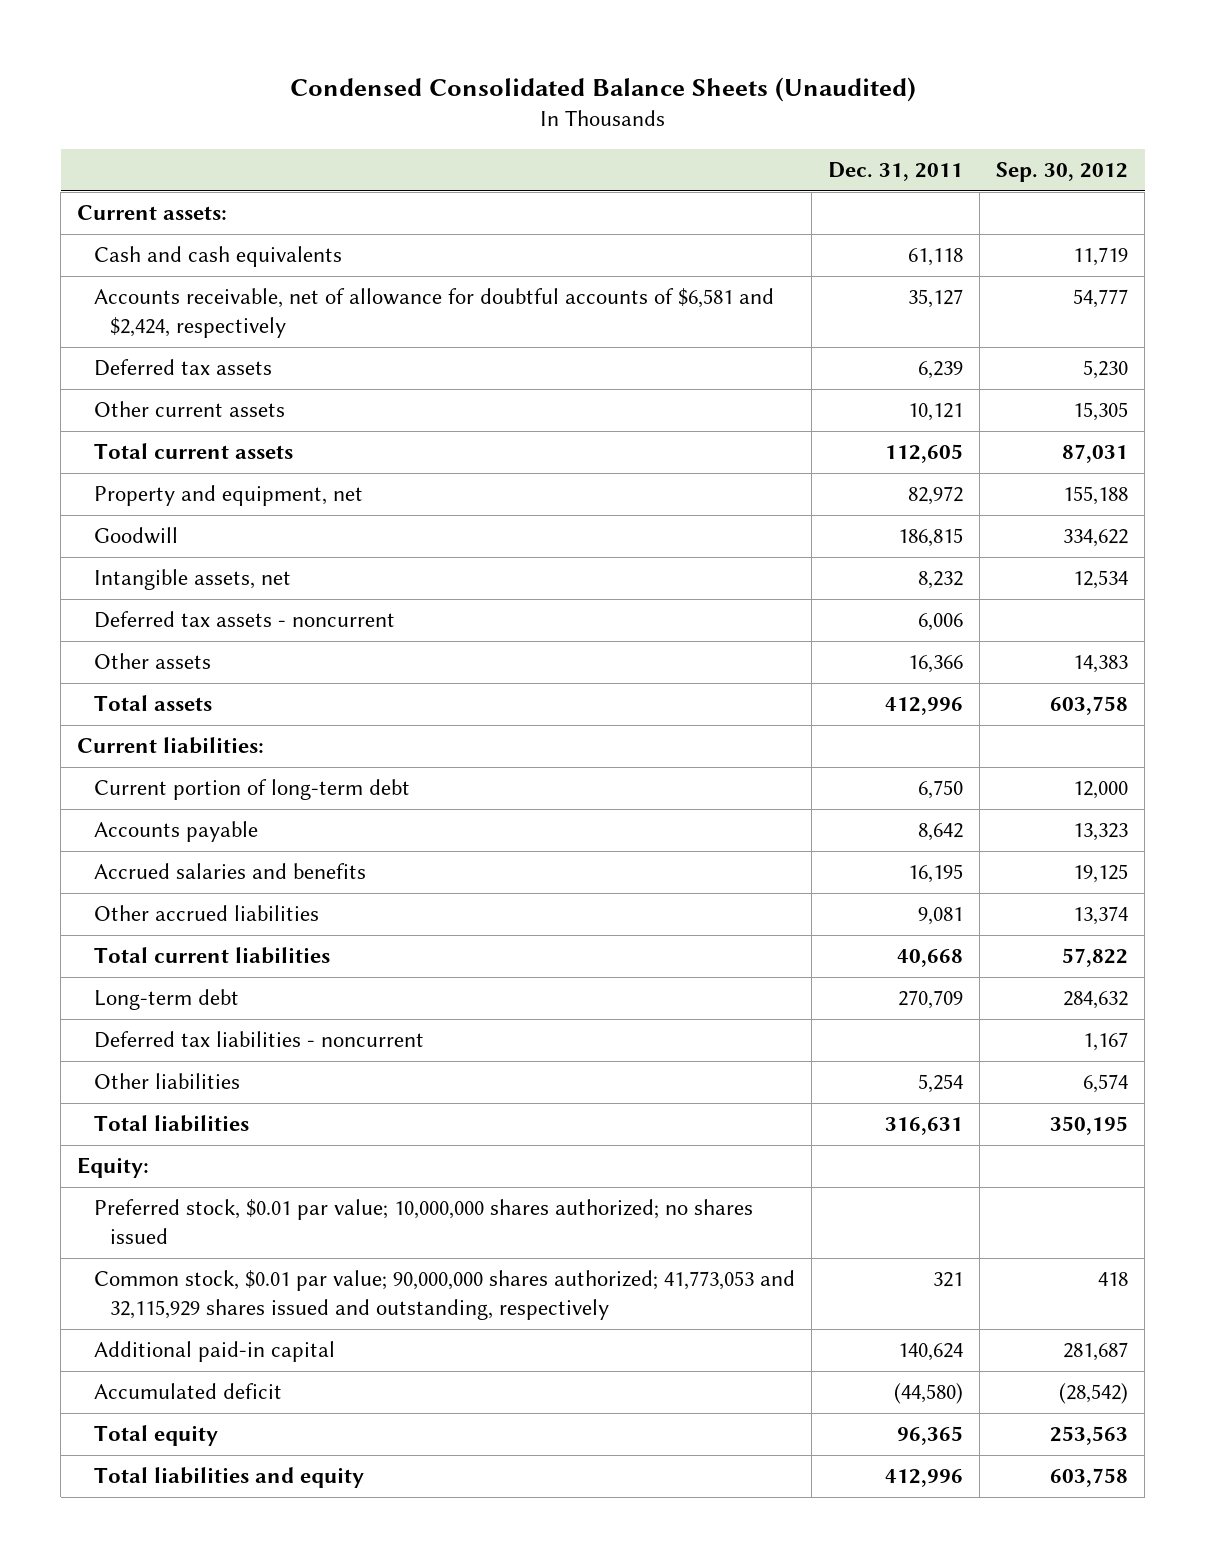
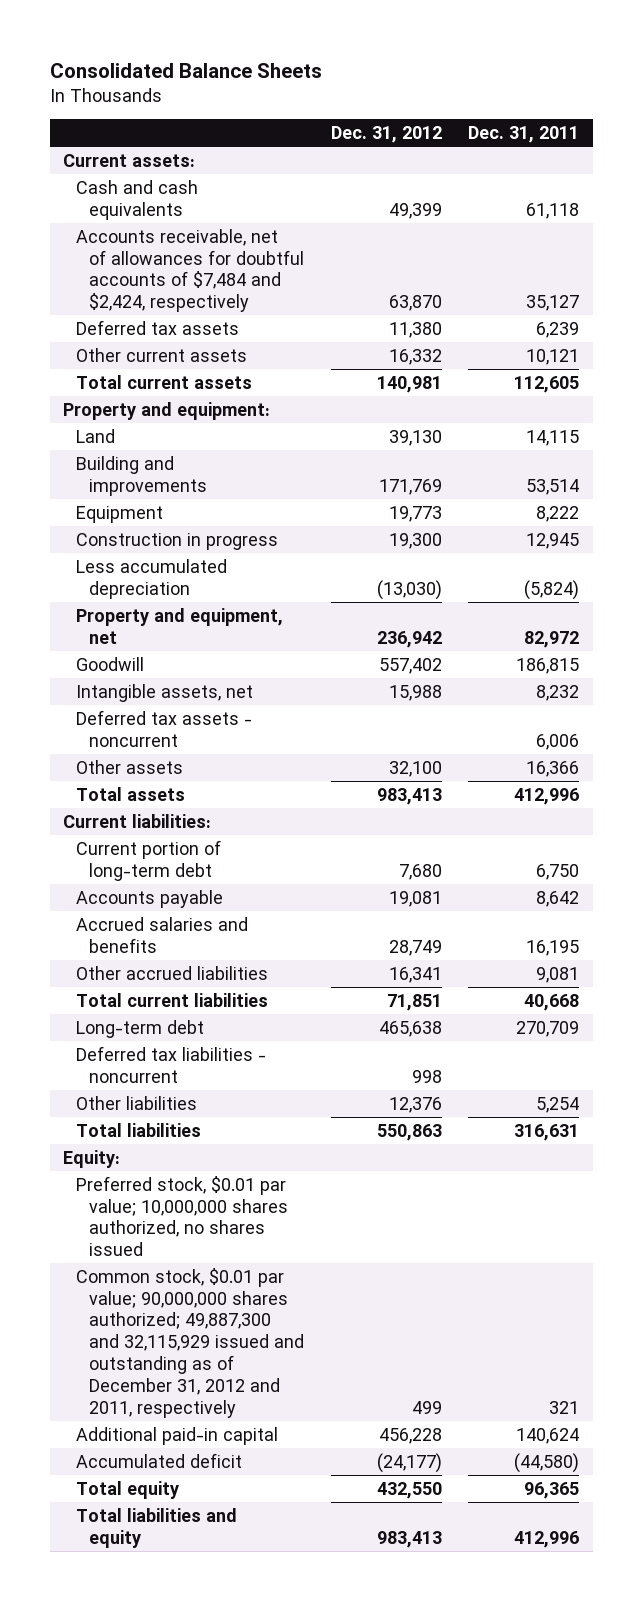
- Condensed Consolidated Balance Sheets (Unaudited)
+ Consolidated Balance Sheets
- | Dec. 31, 2011 | Sep. 30, 2012
+ | Dec. 31, 2012 | Dec. 31, 2011
- Accounts receivable, net of allowance for doubtful accounts of $6,581 and $2,424, respectively | 35,127 | 54,777
+ Accounts receivable, net of allowances for doubtful accounts of $7,484 and $2,424, respectively | 63,870 | 35,127
+ Property and equipment:
+ Land | 39,130 | 14,115
+ Building and improvements | 171,769 | 53,514
+ Equipment | 19,773 | 8,222
+ Construction in progress | 19,300 | 12,945
+ Less accumulated depreciation | (13,030) | (5,824)
- Preferred stock, $0.01 par value; 10,000,000 shares authorized; no shares issued
- Common stock, $0.01 par value; 90,000,000 shares authorized; 41,773,053 and 32,115,929 shares issued and outstanding, respectively | 321 | 418
+ Preferred stock, $0.01 par value; 10,000,000 shares authorized, no shares issued
+ Common stock, $0.01 par value; 90,000,000 shares authorized; 49,887,300 and 32,115,929 issued and outstanding as of December 31, 2012 and 2011, respectively | 499 | 321

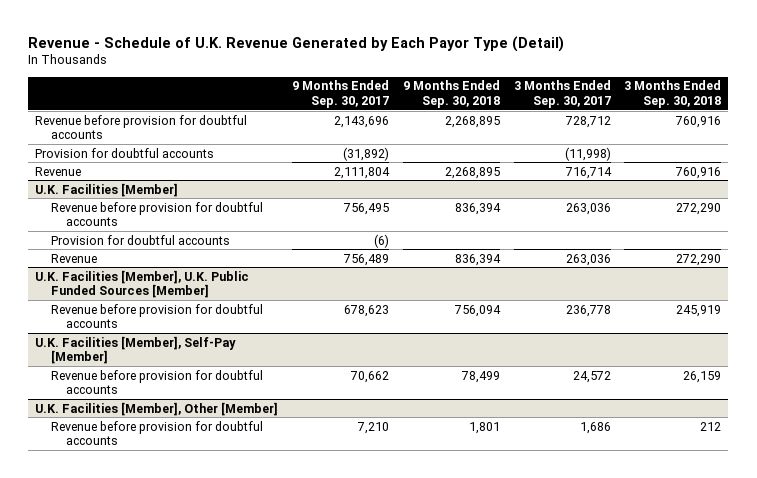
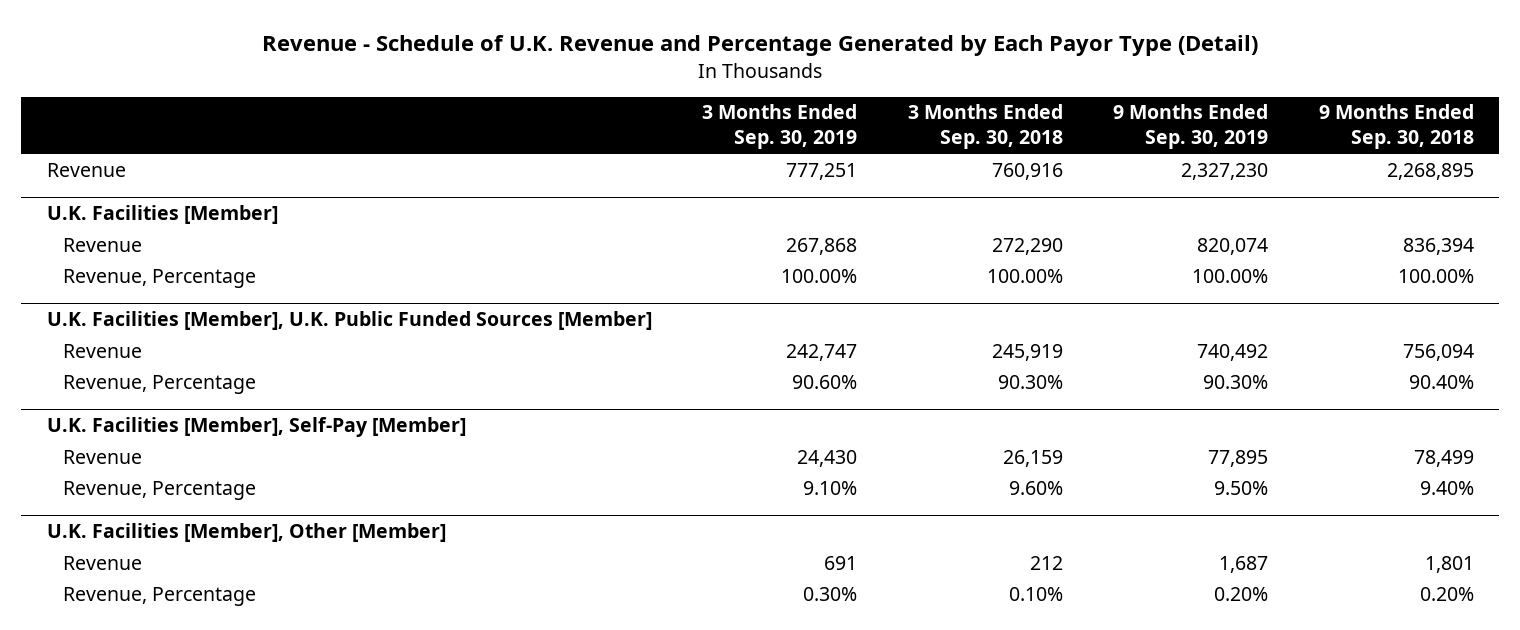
- Revenue - Schedule of U.K. Revenue Generated by Each Payor Type (Detail)
+ Revenue - Schedule of U.K. Revenue and Percentage Generated by Each Payor Type (Detail)
- | 9 Months Ended Sep. 30, 2017 | 9 Months Ended Sep. 30, 2018 | 3 Months Ended Sep. 30, 2017 | 3 Months Ended Sep. 30, 2018
+ | 3 Months Ended Sep. 30, 2019 | 3 Months Ended Sep. 30, 2018 | 9 Months Ended Sep. 30, 2019 | 9 Months Ended Sep. 30, 2018
- Revenue before provision for doubtful accounts | 2,143,696 | 2,268,895 | 728,712 | 760,916
- Provision for doubtful accounts | (31,892) | | (11,998) |
@ U.K. Facilities [Member]
- Revenue before provision for doubtful accounts | 756,495 | 836,394 | 263,036 | 272,290
- Provision for doubtful accounts | (6) | | |
+ Revenue, Percentage | 100.00% | 100.00% | 100.00% | 100.00%
@ U.K. Facilities [Member], U.K. Public Funded Sources [Member]
- Revenue before provision for doubtful accounts | 678,623 | 756,094 | 236,778 | 245,919
+ Revenue | 242,747 | 245,919 | 740,492 | 756,094
+ Revenue, Percentage | 90.60% | 90.30% | 90.30% | 90.40%
@ U.K. Facilities [Member], Self-Pay [Member]
- Revenue before provision for doubtful accounts | 70,662 | 78,499 | 24,572 | 26,159
+ Revenue | 24,430 | 26,159 | 77,895 | 78,499
+ Revenue, Percentage | 9.10% | 9.60% | 9.50% | 9.40%
@ U.K. Facilities [Member], Other [Member]
- Revenue before provision for doubtful accounts | 7,210 | 1,801 | 1,686 | 212
+ Revenue | 691 | 212 | 1,687 | 1,801
+ Revenue, Percentage | 0.30% | 0.10% | 0.20% | 0.20%

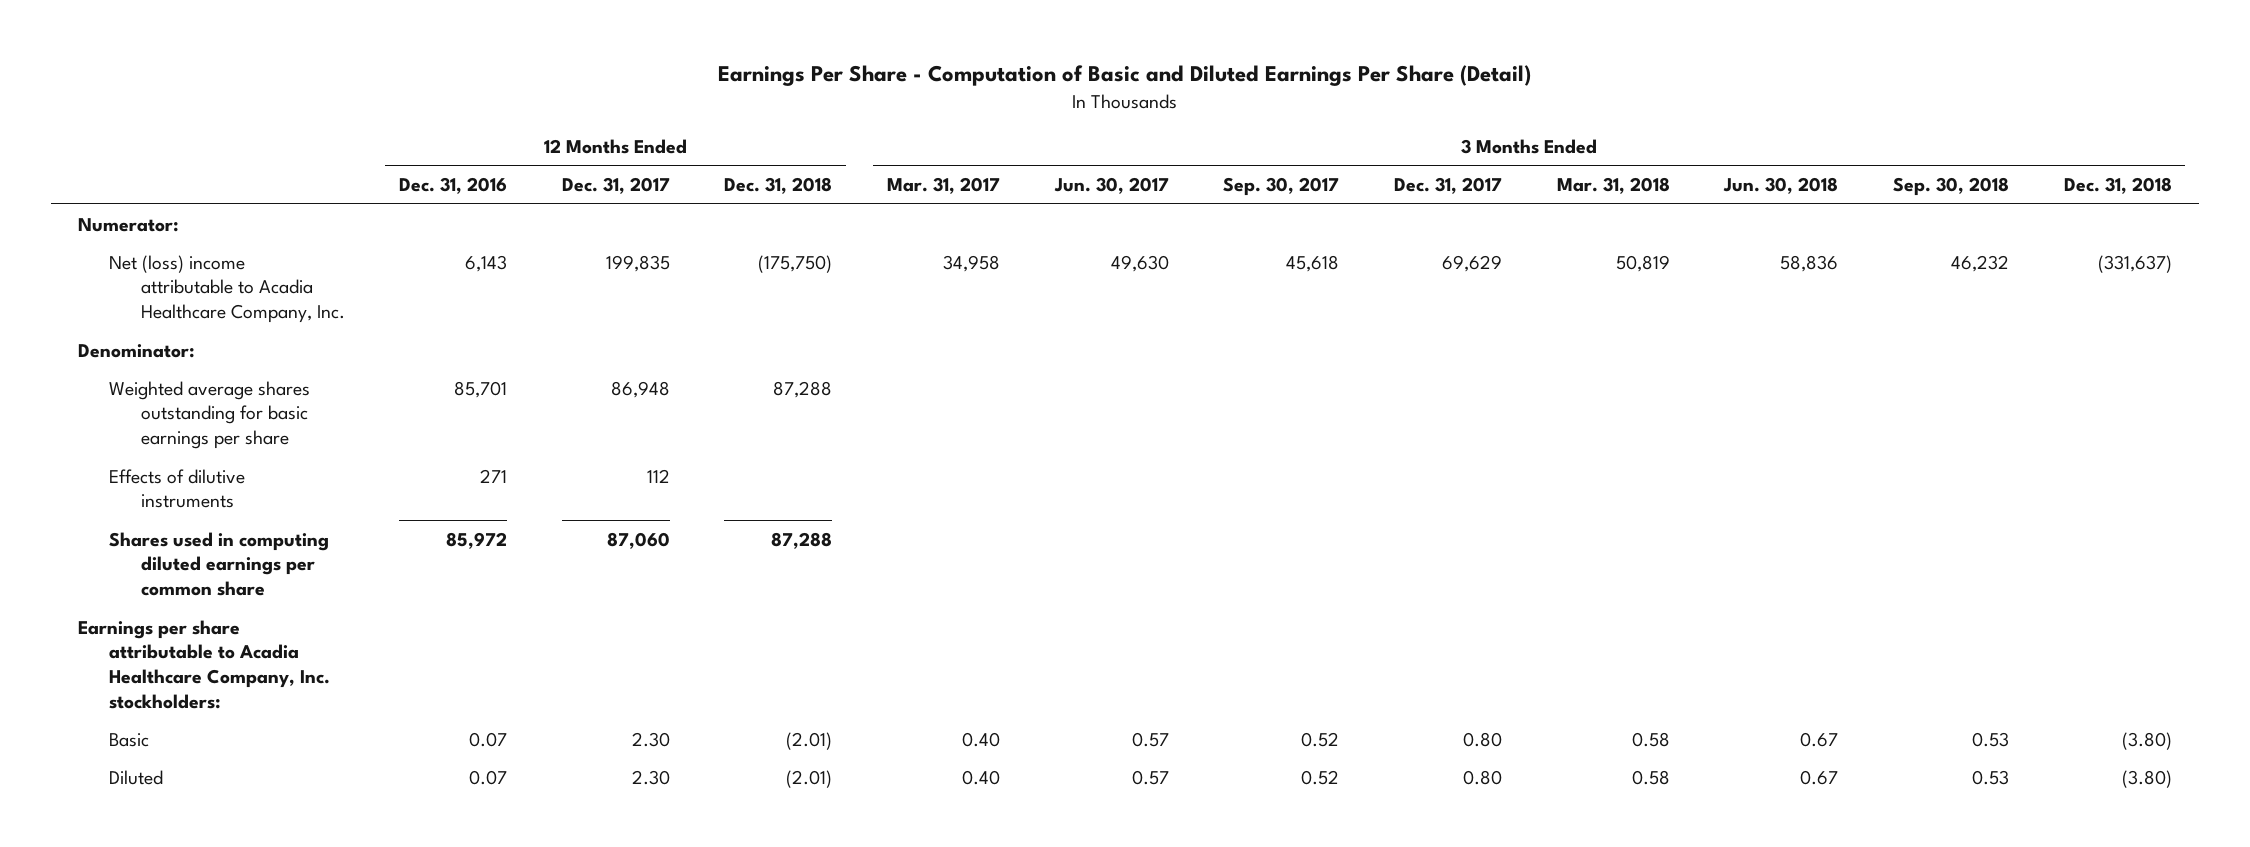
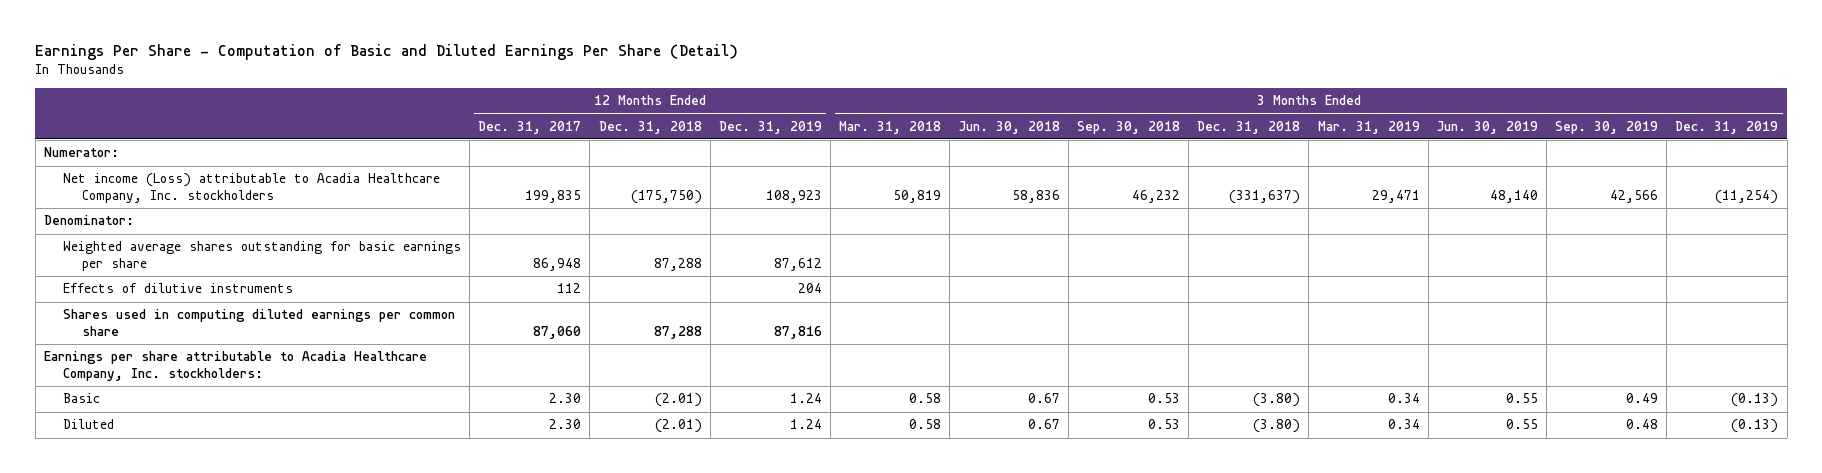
- | 12 Months Ended Dec. 31, 2016 | 12 Months Ended Dec. 31, 2017 | 12 Months Ended Dec. 31, 2018 | 3 Months Ended Mar. 31, 2017 | 3 Months Ended Jun. 30, 2017 | 3 Months Ended Sep. 30, 2017 | 3 Months Ended Dec. 31, 2017 | 3 Months Ended Mar. 31, 2018 | 3 Months Ended Jun. 30, 2018 | 3 Months Ended Sep. 30, 2018 | 3 Months Ended Dec. 31, 2018
+ | 12 Months Ended Dec. 31, 2017 | 12 Months Ended Dec. 31, 2018 | 12 Months Ended Dec. 31, 2019 | 3 Months Ended Mar. 31, 2018 | 3 Months Ended Jun. 30, 2018 | 3 Months Ended Sep. 30, 2018 | 3 Months Ended Dec. 31, 2018 | 3 Months Ended Mar. 31, 2019 | 3 Months Ended Jun. 30, 2019 | 3 Months Ended Sep. 30, 2019 | 3 Months Ended Dec. 31, 2019
- Net (loss) income attributable to Acadia Healthcare Company, Inc. | 6,143 | 199,835 | (175,750) | 34,958 | 49,630 | 45,618 | 69,629 | 50,819 | 58,836 | 46,232 | (331,637)
+ Net income (Loss) attributable to Acadia Healthcare Company, Inc. stockholders | 199,835 | (175,750) | 108,923 | 50,819 | 58,836 | 46,232 | (331,637) | 29,471 | 48,140 | 42,566 | (11,254)

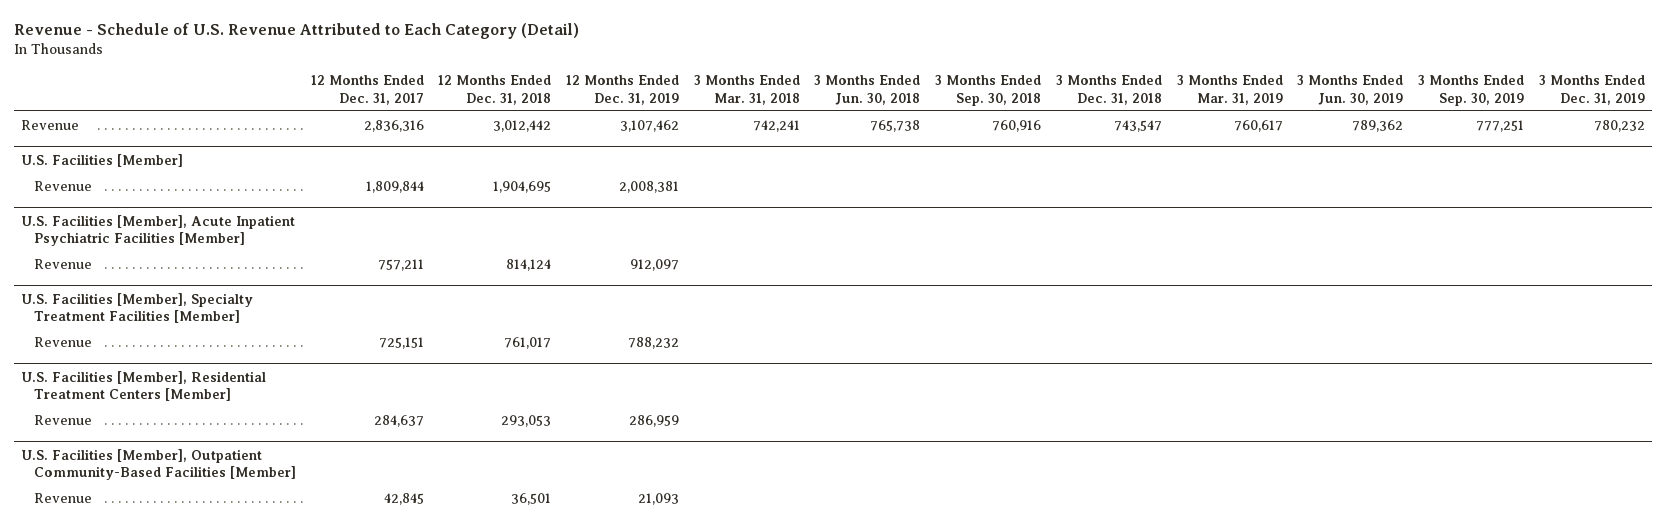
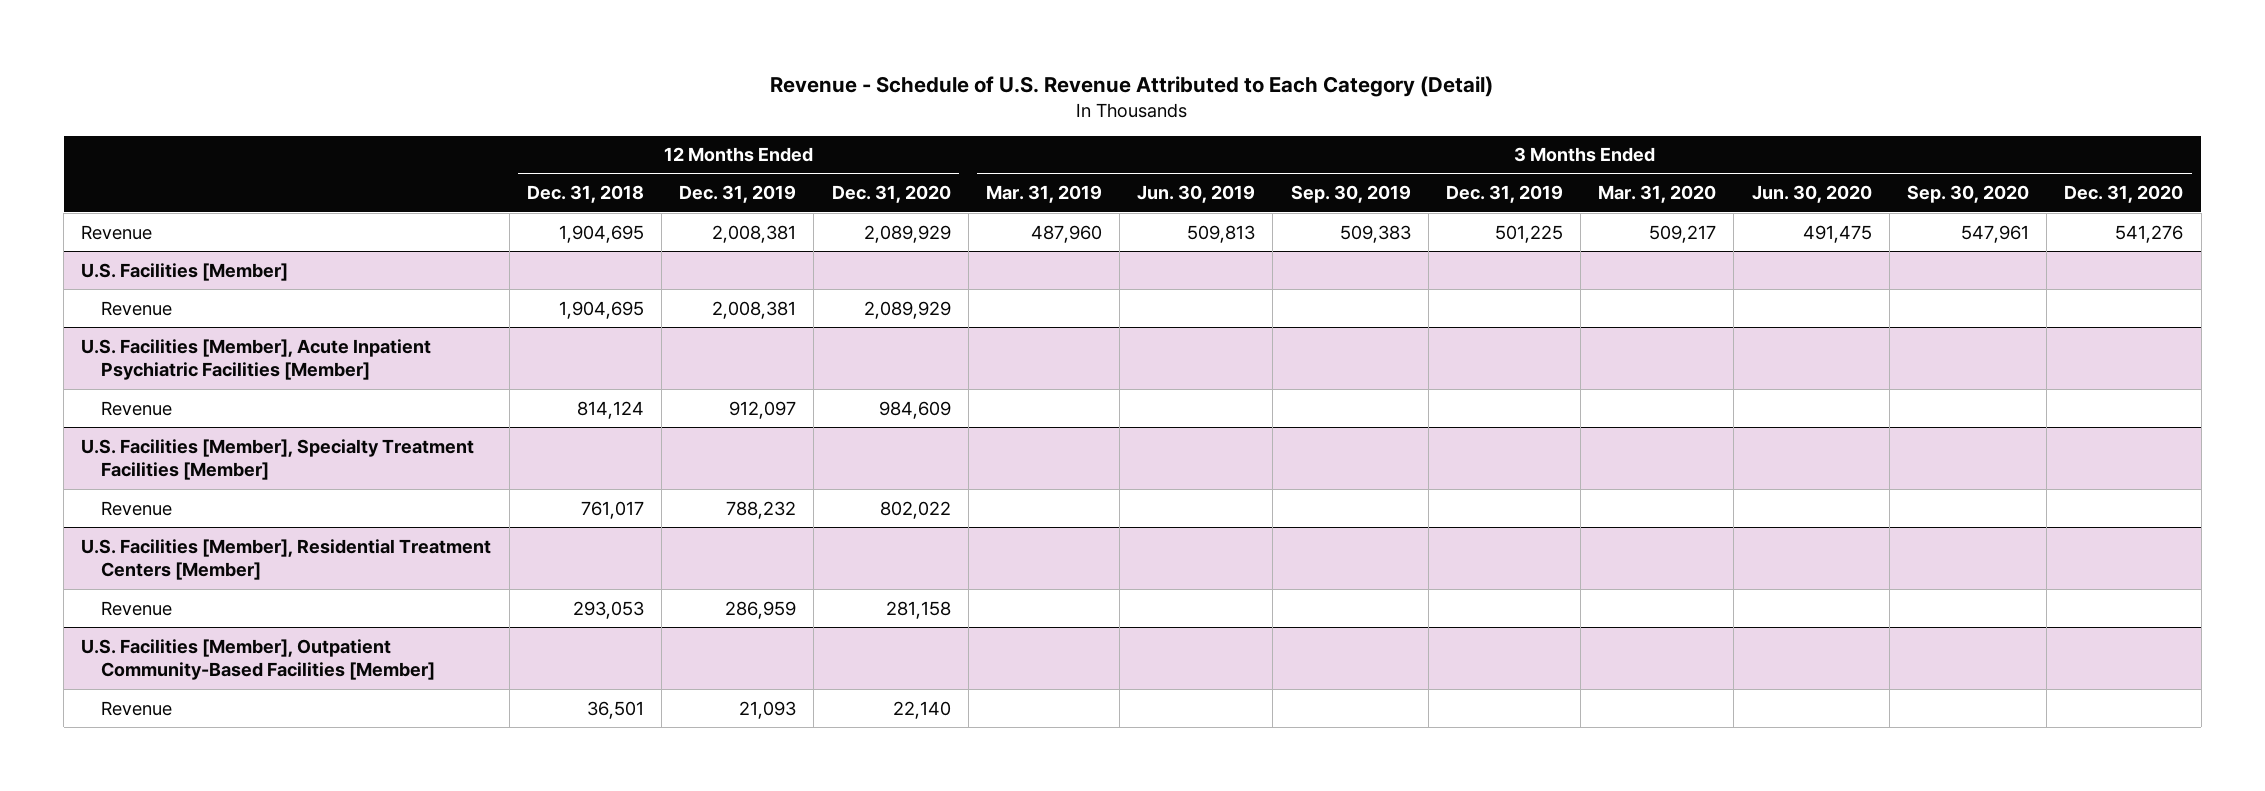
- | 12 Months Ended Dec. 31, 2017 | 12 Months Ended Dec. 31, 2018 | 12 Months Ended Dec. 31, 2019 | 3 Months Ended Mar. 31, 2018 | 3 Months Ended Jun. 30, 2018 | 3 Months Ended Sep. 30, 2018 | 3 Months Ended Dec. 31, 2018 | 3 Months Ended Mar. 31, 2019 | 3 Months Ended Jun. 30, 2019 | 3 Months Ended Sep. 30, 2019 | 3 Months Ended Dec. 31, 2019
+ | 12 Months Ended Dec. 31, 2018 | 12 Months Ended Dec. 31, 2019 | 12 Months Ended Dec. 31, 2020 | 3 Months Ended Mar. 31, 2019 | 3 Months Ended Jun. 30, 2019 | 3 Months Ended Sep. 30, 2019 | 3 Months Ended Dec. 31, 2019 | 3 Months Ended Mar. 31, 2020 | 3 Months Ended Jun. 30, 2020 | 3 Months Ended Sep. 30, 2020 | 3 Months Ended Dec. 31, 2020
- Revenue | 2,836,316 | 3,012,442 | 3,107,462 | 742,241 | 765,738 | 760,916 | 743,547 | 760,617 | 789,362 | 777,251 | 780,232
+ Revenue | 1,904,695 | 2,008,381 | 2,089,929 | 487,960 | 509,813 | 509,383 | 501,225 | 509,217 | 491,475 | 547,961 | 541,276

